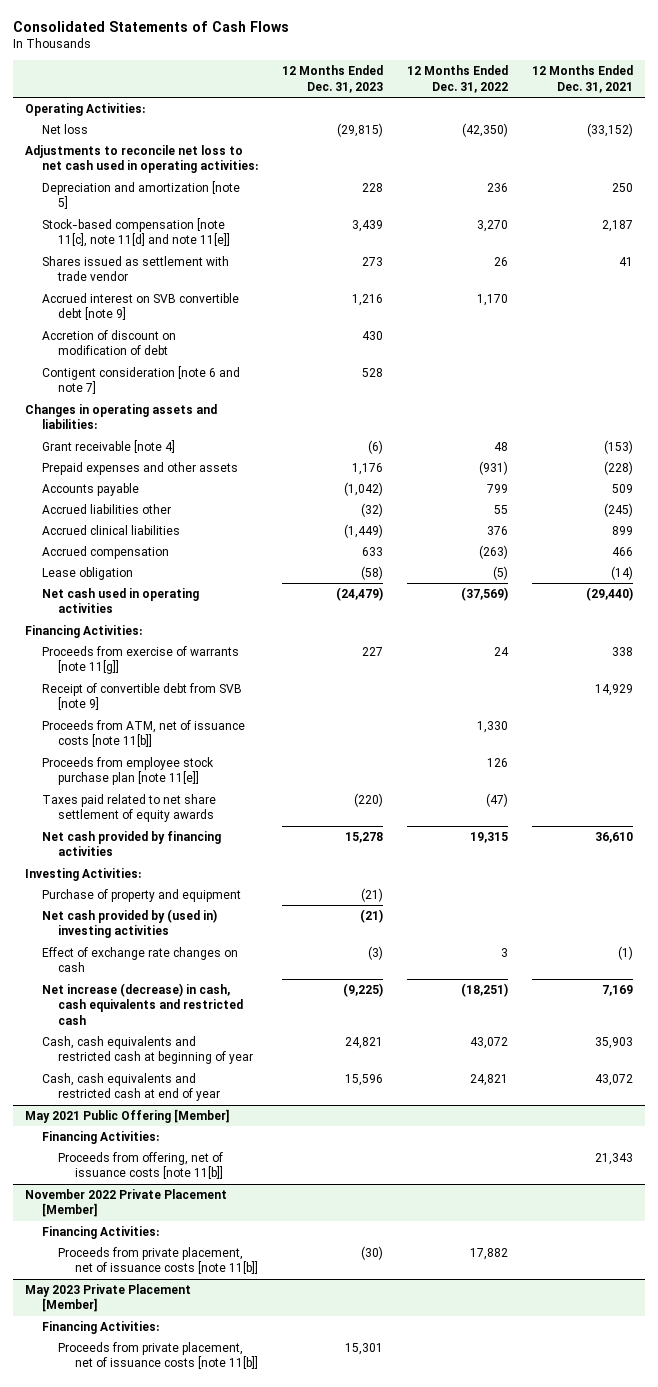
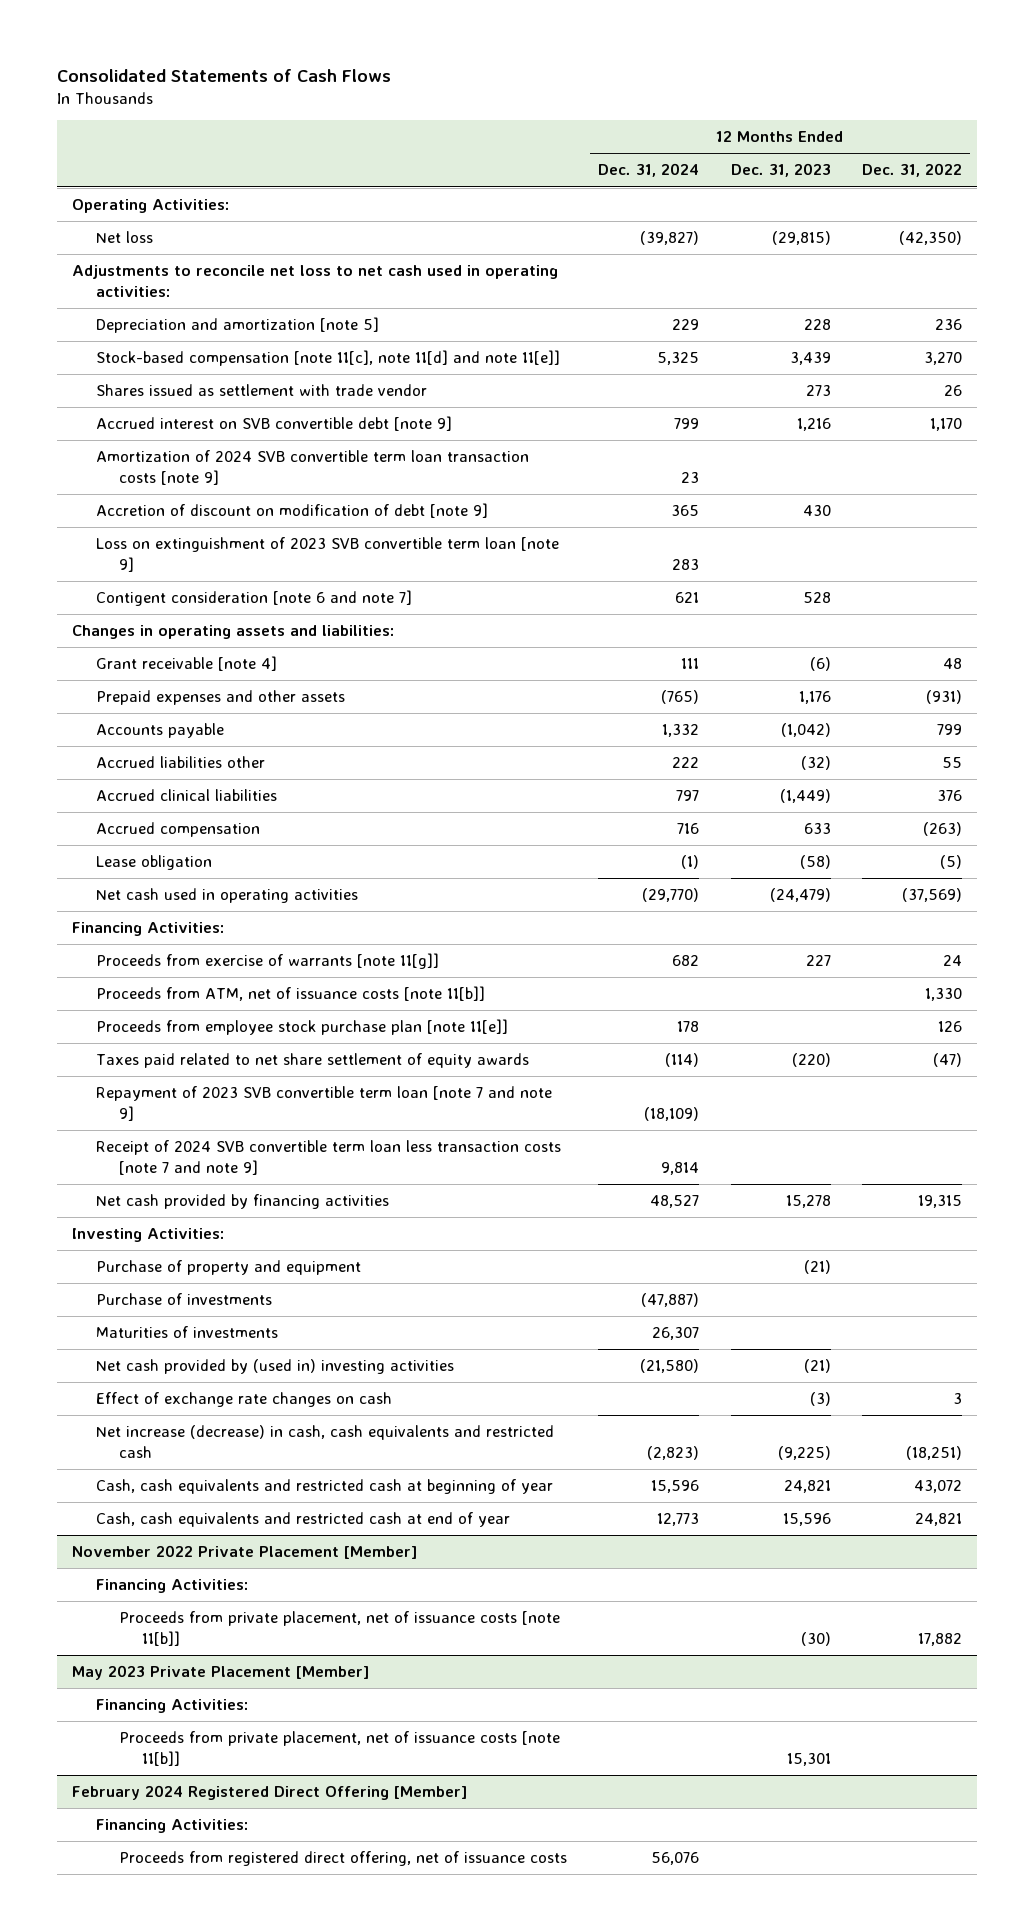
- | 12 Months Ended Dec. 31, 2023 | 12 Months Ended Dec. 31, 2022 | 12 Months Ended Dec. 31, 2021
+ | 12 Months Ended Dec. 31, 2024 | 12 Months Ended Dec. 31, 2023 | 12 Months Ended Dec. 31, 2022
- Accretion of discount on modification of debt | 430 | |
+ Amortization of 2024 SVB convertible term loan transaction costs [note 9] | 23 | |
+ Accretion of discount on modification of debt [note 9] | 365 | 430 |
+ Loss on extinguishment of 2023 SVB convertible term loan [note 9] | 283 | |
- Receipt of convertible debt from SVB [note 9] | | | 14,929
+ Repayment of 2023 SVB convertible term loan [note 7 and note 9] | (18,109) | |
+ Receipt of 2024 SVB convertible term loan less transaction costs [note 7 and note 9] | 9,814 | |
+ Purchase of investments | (47,887) | |
+ Maturities of investments | 26,307 | |
- May 2021 Public Offering [Member]
- Financing Activities:
- Proceeds from offering, net of issuance costs [note 11[b]] | | | 21,343
+ February 2024 Registered Direct Offering [Member]
+ Financing Activities:
+ Proceeds from registered direct offering, net of issuance costs | 56,076 | |

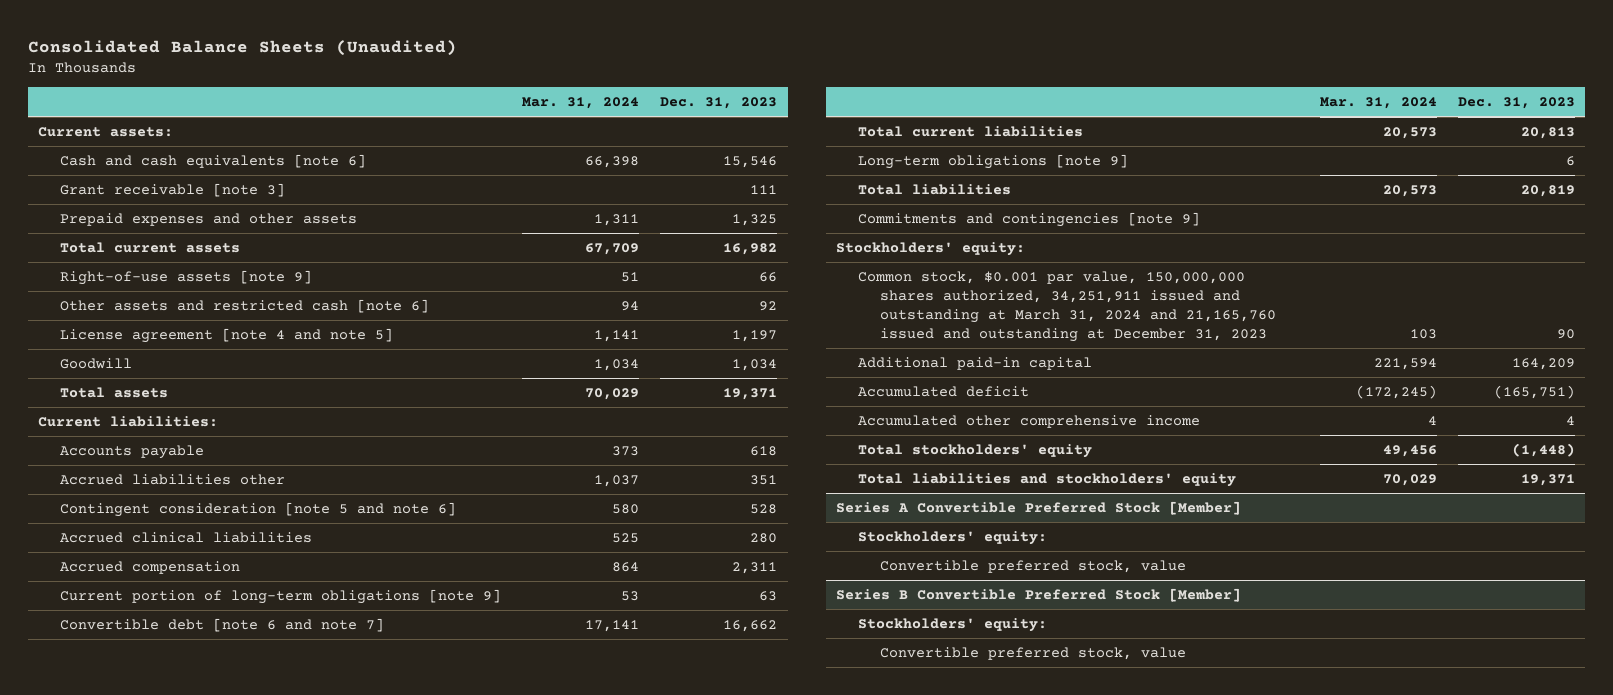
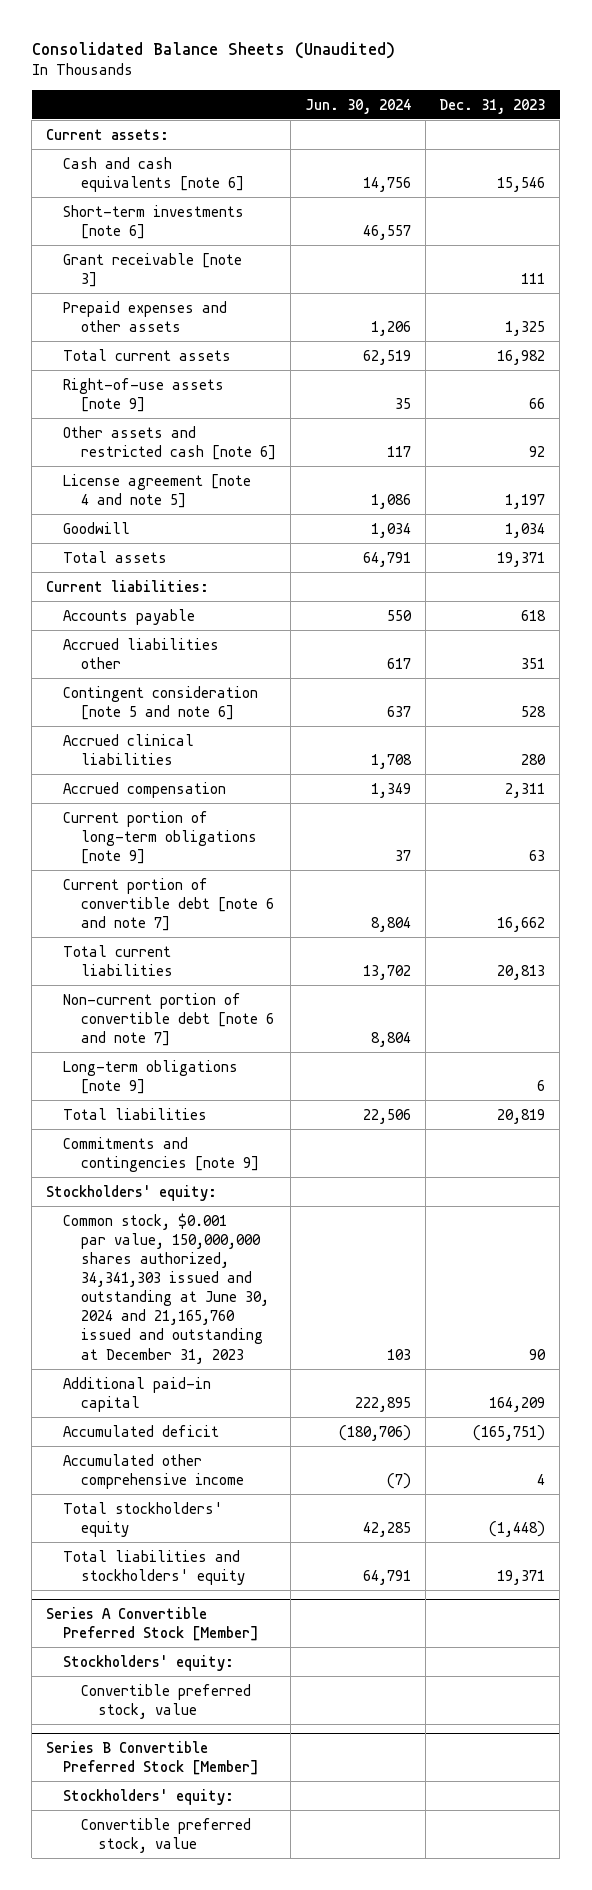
- | Mar. 31, 2024 | Dec. 31, 2023
+ | Jun. 30, 2024 | Dec. 31, 2023
+ Short-term investments [note 6] | 46,557 |
- Convertible debt [note 6 and note 7] | 17,141 | 16,662
+ Current portion of convertible debt [note 6 and note 7] | 8,804 | 16,662
+ Non-current portion of convertible debt [note 6 and note 7] | 8,804 |
- Common stock, $0.001 par value, 150,000,000 shares authorized, 34,251,911 issued and outstanding at March 31, 2024 and 21,165,760 issued and outstanding at December 31, 2023 | 103 | 90
+ Common stock, $0.001 par value, 150,000,000 shares authorized, 34,341,303 issued and outstanding at June 30, 2024 and 21,165,760 issued and outstanding at December 31, 2023 | 103 | 90

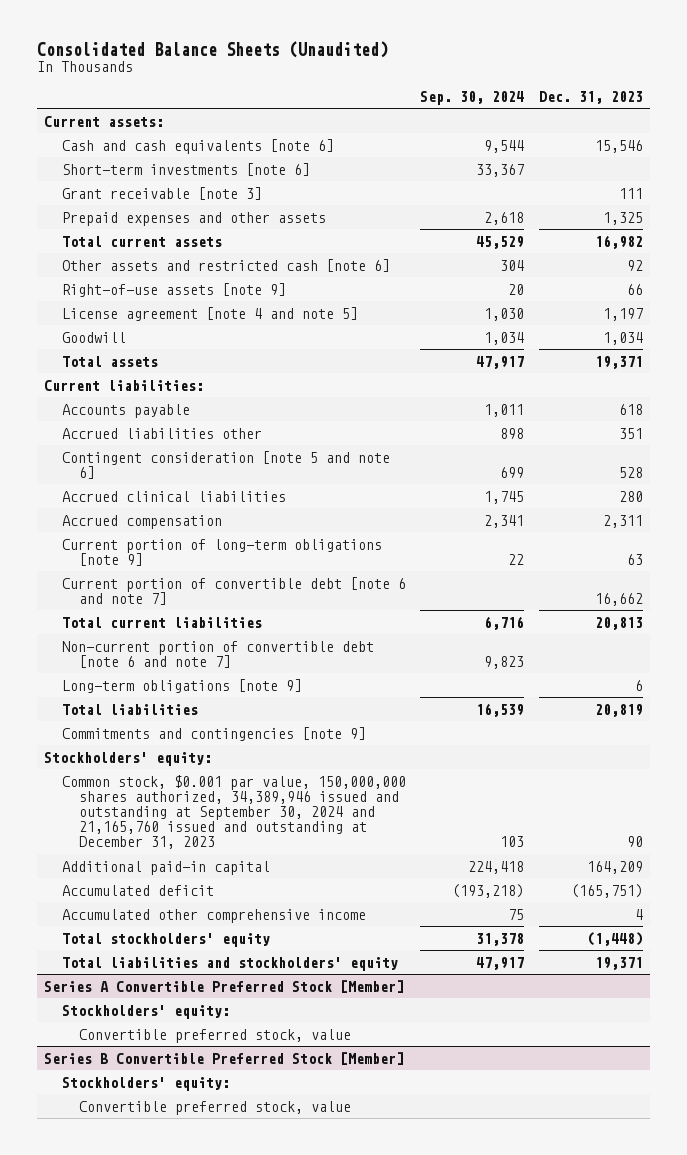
- | Jun. 30, 2024 | Dec. 31, 2023
+ | Sep. 30, 2024 | Dec. 31, 2023
moved down: Right-of-use assets [note 9] | 20 | 66
- Common stock, $0.001 par value, 150,000,000 shares authorized, 34,341,303 issued and outstanding at June 30, 2024 and 21,165,760 issued and outstanding at December 31, 2023 | 103 | 90
+ Common stock, $0.001 par value, 150,000,000 shares authorized, 34,389,946 issued and outstanding at September 30, 2024 and 21,165,760 issued and outstanding at December 31, 2023 | 103 | 90

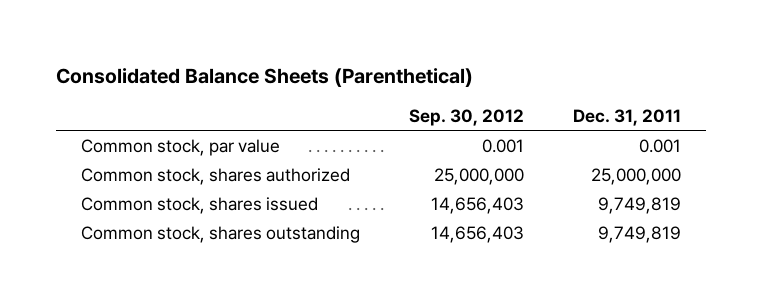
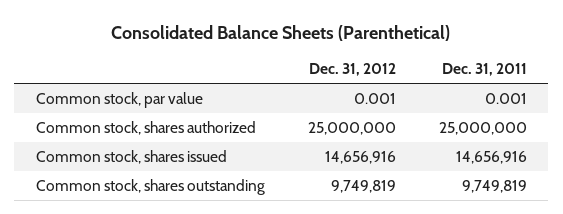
- | Sep. 30, 2012 | Dec. 31, 2011
+ | Dec. 31, 2012 | Dec. 31, 2011
- Common stock, shares issued | 14,656,403 | 9,749,819
+ Common stock, shares issued | 14,656,916 | 14,656,916

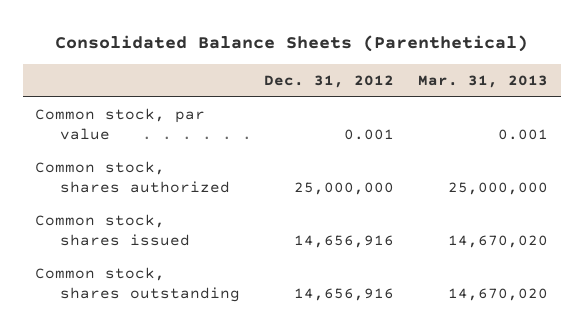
- | Dec. 31, 2012 | Dec. 31, 2011
+ | Dec. 31, 2012 | Mar. 31, 2013
- Common stock, shares outstanding | 9,749,819 | 9,749,819
+ Common stock, shares outstanding | 14,656,916 | 14,670,020

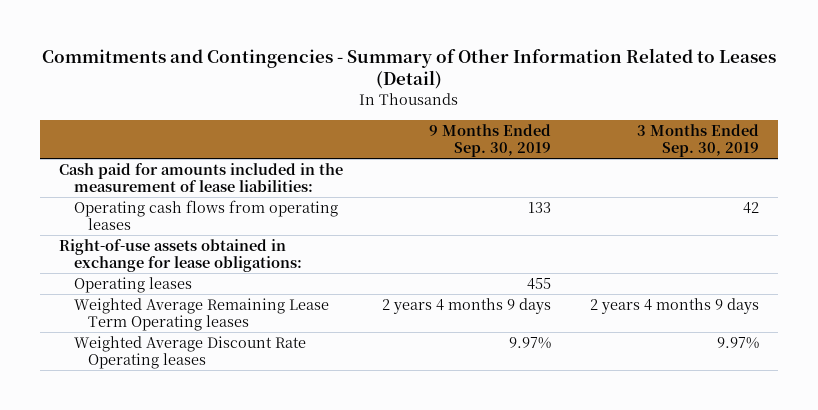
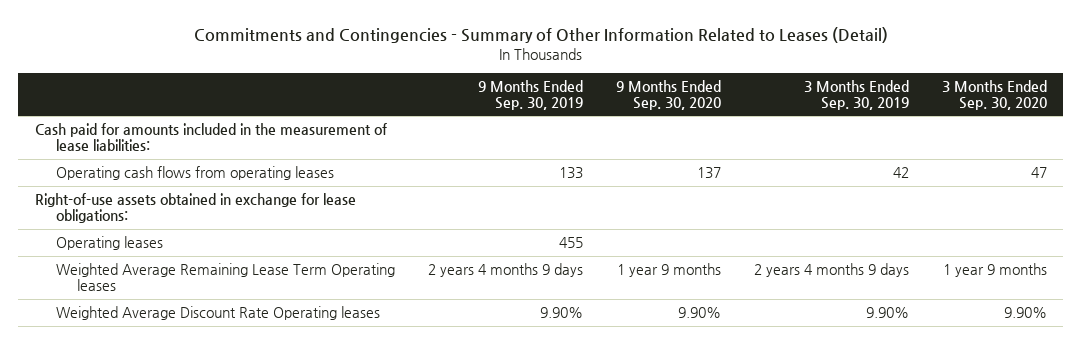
- | 9 Months Ended Sep. 30, 2019 | 3 Months Ended Sep. 30, 2019
+ | 9 Months Ended Sep. 30, 2019 | 9 Months Ended Sep. 30, 2020 | 3 Months Ended Sep. 30, 2019 | 3 Months Ended Sep. 30, 2020
- Weighted Average Discount Rate Operating leases | 9.97% | 9.97%
+ Weighted Average Discount Rate Operating leases | 9.90% | 9.90% | 9.90% | 9.90%

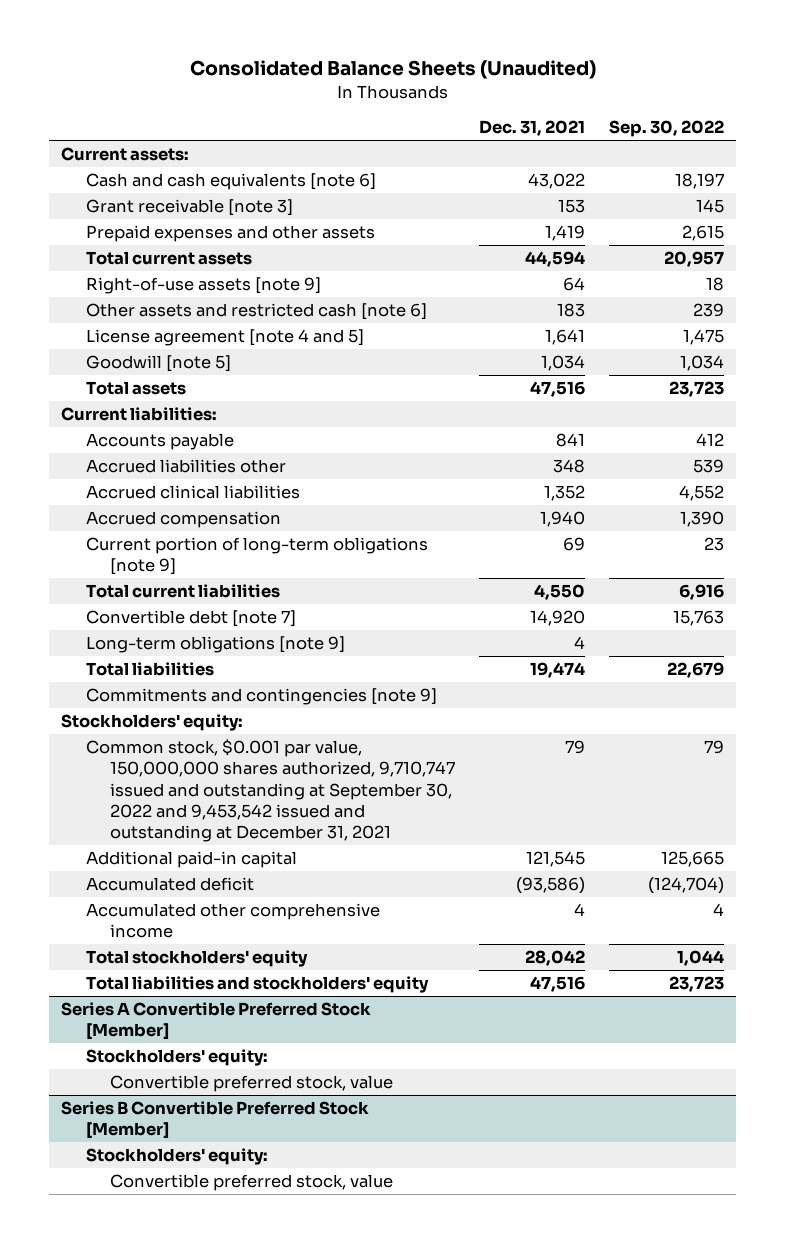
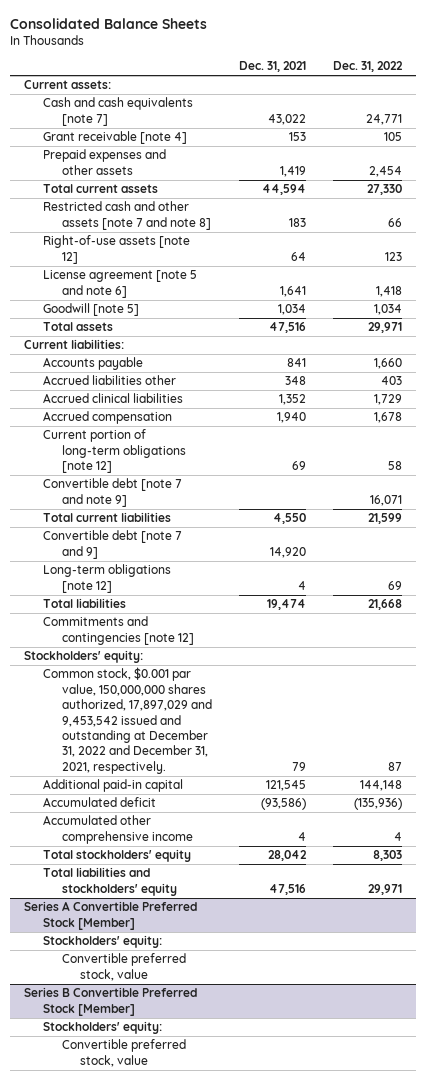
- Consolidated Balance Sheets (Unaudited)
+ Consolidated Balance Sheets
- | Dec. 31, 2021 | Sep. 30, 2022
+ | Dec. 31, 2021 | Dec. 31, 2022
- Cash and cash equivalents [note 6] | 43,022 | 18,197
- Grant receivable [note 3] | 153 | 145
+ Cash and cash equivalents [note 7] | 43,022 | 24,771
+ Grant receivable [note 4] | 153 | 105
- Right-of-use assets [note 9] | 64 | 18
- Other assets and restricted cash [note 6] | 183 | 239
- License agreement [note 4 and 5] | 1,641 | 1,475
+ Restricted cash and other assets [note 7 and note 8] | 183 | 66
+ Right-of-use assets [note 12] | 64 | 123
+ License agreement [note 5 and note 6] | 1,641 | 1,418
- Current portion of long-term obligations [note 9] | 69 | 23
+ Current portion of long-term obligations [note 12] | 69 | 58
+ Convertible debt [note 7 and note 9] | | 16,071
- Convertible debt [note 7] | 14,920 | 15,763
- Long-term obligations [note 9] | 4 |
+ Convertible debt [note 7 and 9] | 14,920 |
+ Long-term obligations [note 12] | 4 | 69
- Commitments and contingencies [note 9]
+ Commitments and contingencies [note 12]
- Common stock, $0.001 par value, 150,000,000 shares authorized, 9,710,747 issued and outstanding at September 30, 2022 and 9,453,542 issued and outstanding at December 31, 2021 | 79 | 79
+ Common stock, $0.001 par value, 150,000,000 shares authorized, 17,897,029 and 9,453,542 issued and outstanding at December 31, 2022 and December 31, 2021, respectively. | 79 | 87

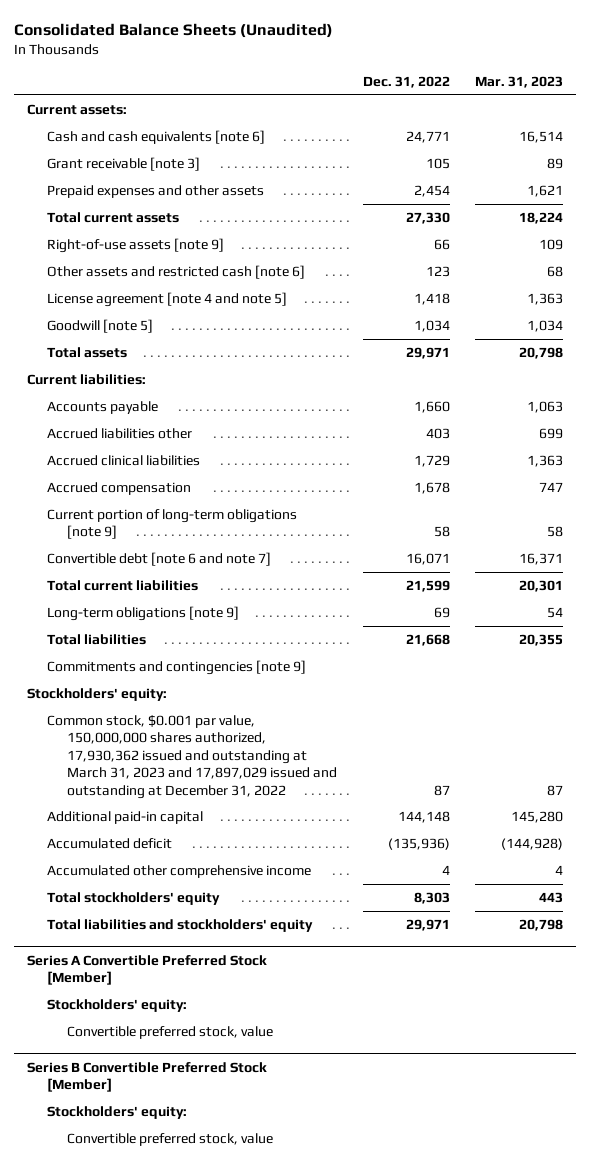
- Consolidated Balance Sheets
+ Consolidated Balance Sheets (Unaudited)
- | Dec. 31, 2021 | Dec. 31, 2022
+ | Dec. 31, 2022 | Mar. 31, 2023
- Cash and cash equivalents [note 7] | 43,022 | 24,771
- Grant receivable [note 4] | 153 | 105
+ Cash and cash equivalents [note 6] | 24,771 | 16,514
+ Grant receivable [note 3] | 105 | 89
- Restricted cash and other assets [note 7 and note 8] | 183 | 66
- Right-of-use assets [note 12] | 64 | 123
- License agreement [note 5 and note 6] | 1,641 | 1,418
+ Right-of-use assets [note 9] | 66 | 109
+ Other assets and restricted cash [note 6] | 123 | 68
+ License agreement [note 4 and note 5] | 1,418 | 1,363
- Current portion of long-term obligations [note 12] | 69 | 58
- Convertible debt [note 7 and note 9] | | 16,071
+ Current portion of long-term obligations [note 9] | 58 | 58
+ Convertible debt [note 6 and note 7] | 16,071 | 16,371
- Convertible debt [note 7 and 9] | 14,920 |
- Long-term obligations [note 12] | 4 | 69
+ Long-term obligations [note 9] | 69 | 54
- Commitments and contingencies [note 12]
+ Commitments and contingencies [note 9]
- Common stock, $0.001 par value, 150,000,000 shares authorized, 17,897,029 and 9,453,542 issued and outstanding at December 31, 2022 and December 31, 2021, respectively. | 79 | 87
+ Common stock, $0.001 par value, 150,000,000 shares authorized, 17,930,362 issued and outstanding at March 31, 2023 and 17,897,029 issued and outstanding at December 31, 2022 | 87 | 87

